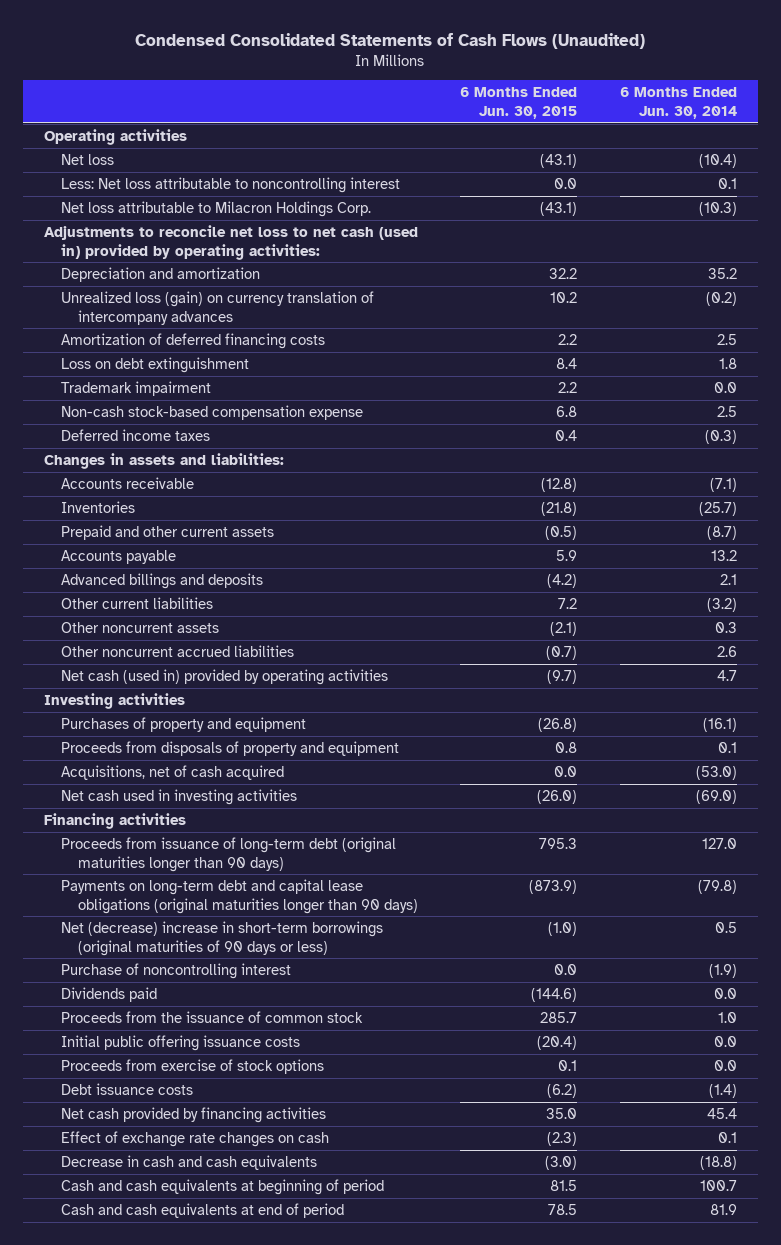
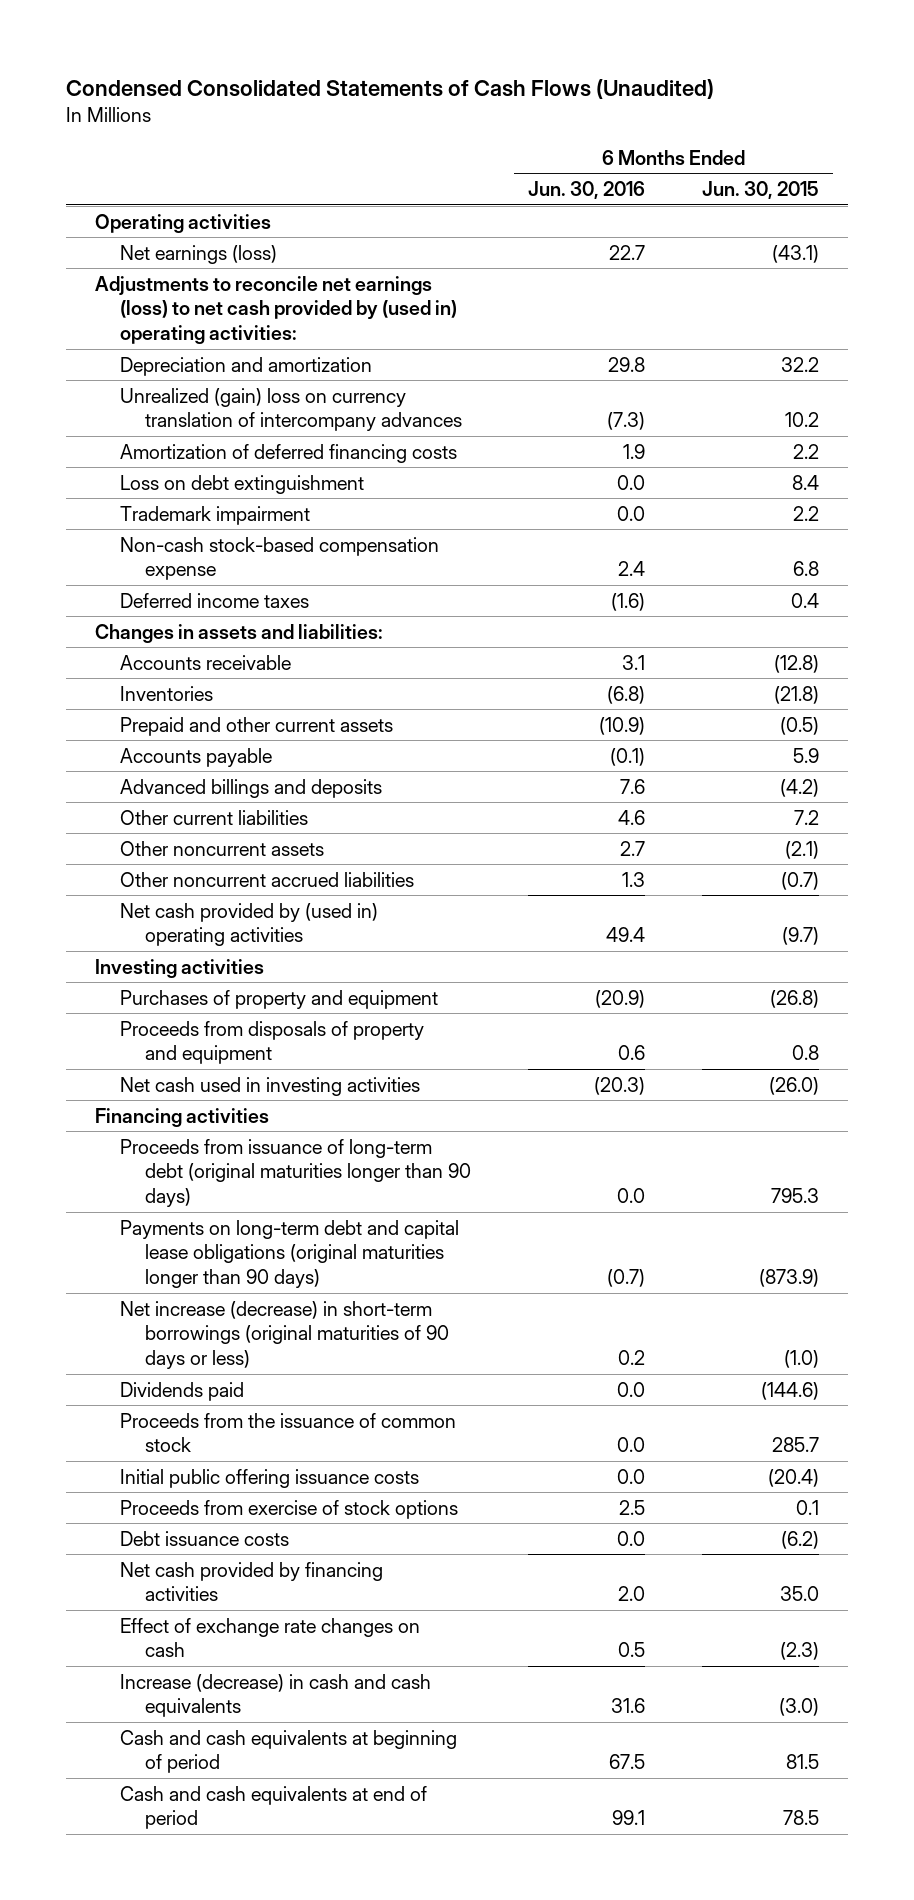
- | 6 Months Ended Jun. 30, 2015 | 6 Months Ended Jun. 30, 2014
+ | 6 Months Ended Jun. 30, 2016 | 6 Months Ended Jun. 30, 2015
- Net loss | (43.1) | (10.4)
- Less: Net loss attributable to noncontrolling interest | 0.0 | 0.1
- Net loss attributable to Milacron Holdings Corp. | (43.1) | (10.3)
- Adjustments to reconcile net loss to net cash (used in) provided by operating activities:
+ Net earnings (loss) | 22.7 | (43.1)
+ Adjustments to reconcile net earnings (loss) to net cash provided by (used in) operating activities:
- Unrealized loss (gain) on currency translation of intercompany advances | 10.2 | (0.2)
+ Unrealized (gain) loss on currency translation of intercompany advances | (7.3) | 10.2
- Net cash (used in) provided by operating activities | (9.7) | 4.7
+ Net cash provided by (used in) operating activities | 49.4 | (9.7)
- Acquisitions, net of cash acquired | 0.0 | (53.0)
- Net (decrease) increase in short-term borrowings (original maturities of 90 days or less) | (1.0) | 0.5
- Purchase of noncontrolling interest | 0.0 | (1.9)
+ Net increase (decrease) in short-term borrowings (original maturities of 90 days or less) | 0.2 | (1.0)
- Decrease in cash and cash equivalents | (3.0) | (18.8)
+ Increase (decrease) in cash and cash equivalents | 31.6 | (3.0)

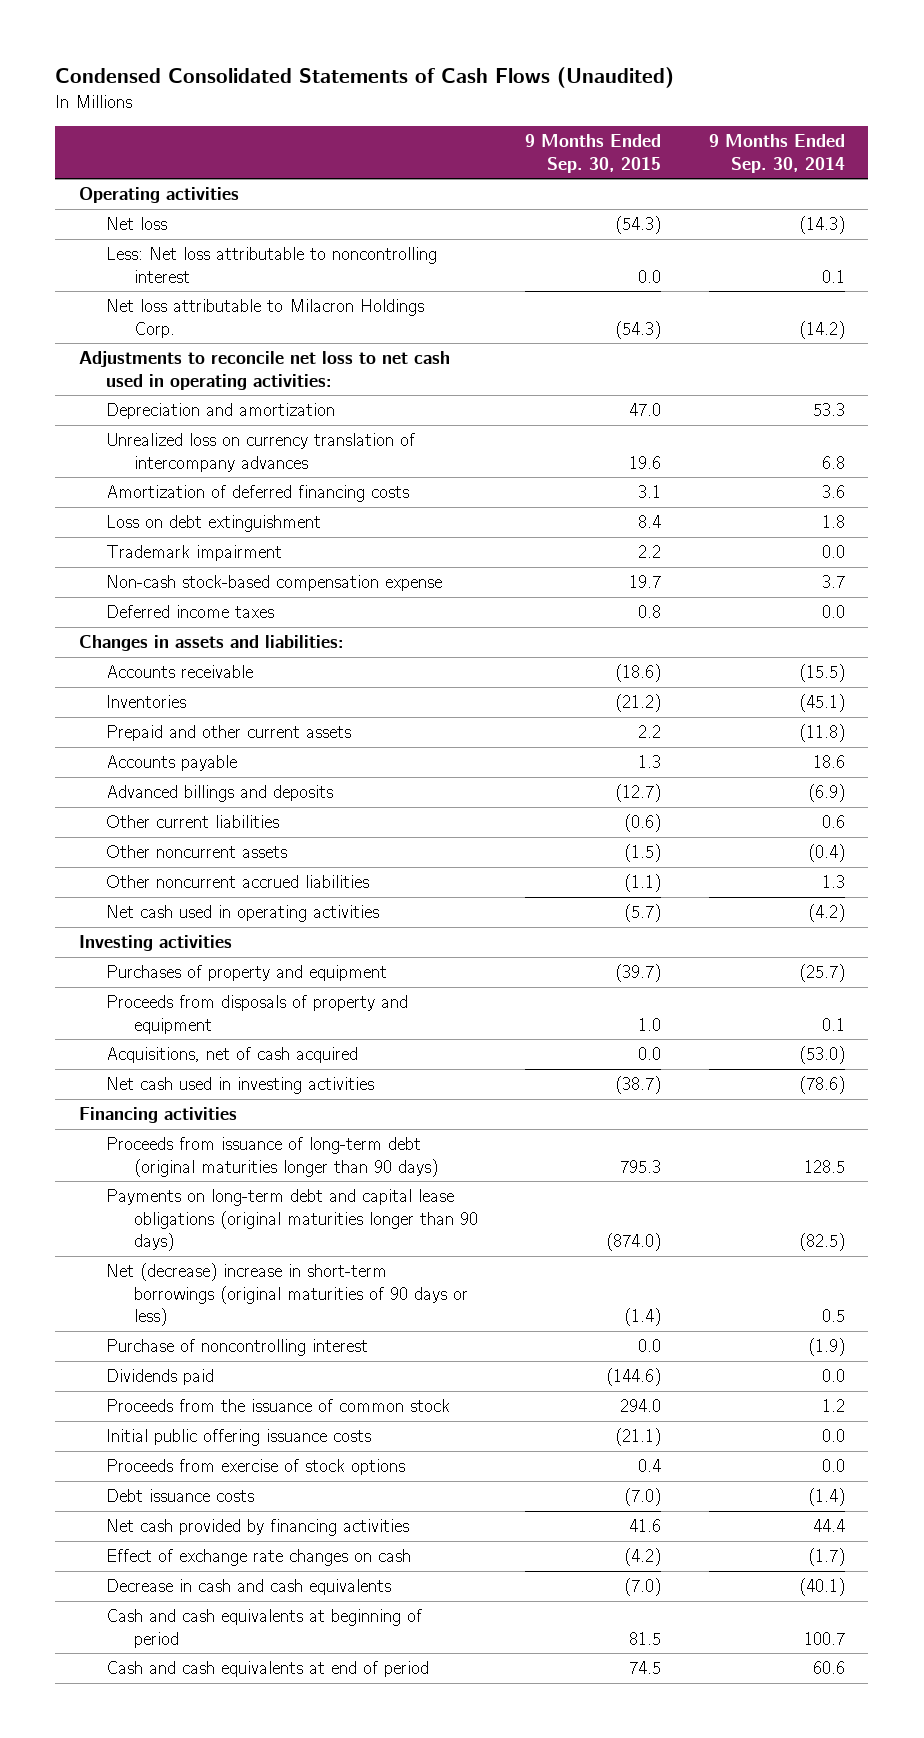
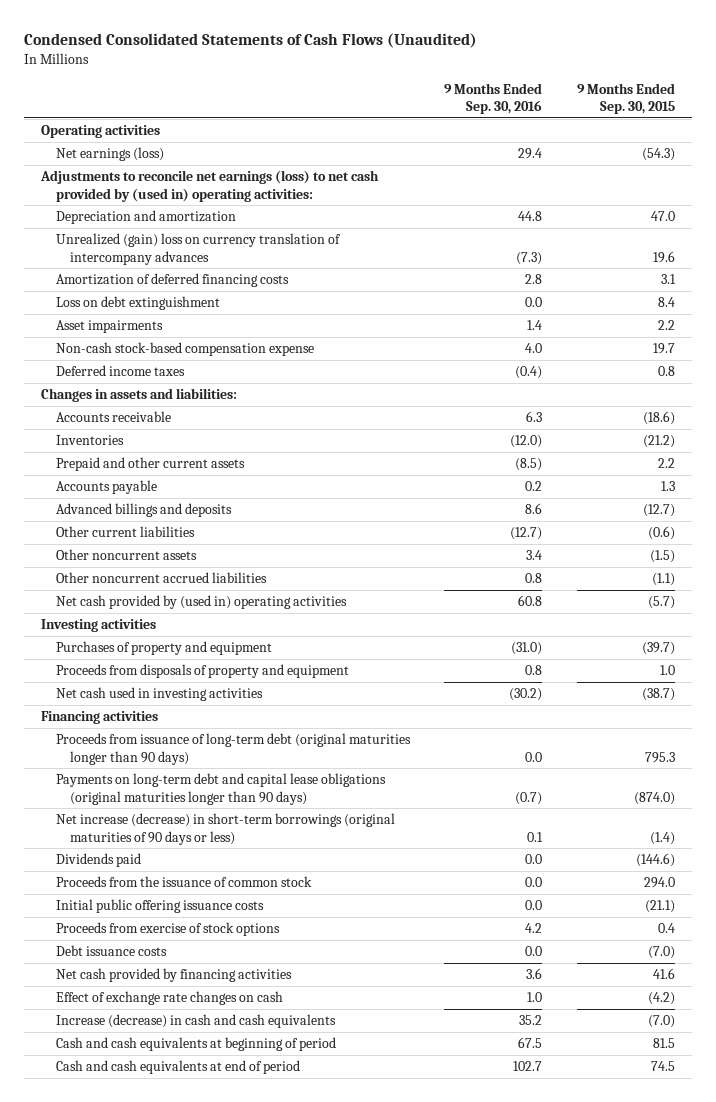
- | 9 Months Ended Sep. 30, 2015 | 9 Months Ended Sep. 30, 2014
+ | 9 Months Ended Sep. 30, 2016 | 9 Months Ended Sep. 30, 2015
- Net loss | (54.3) | (14.3)
- Less: Net loss attributable to noncontrolling interest | 0.0 | 0.1
- Net loss attributable to Milacron Holdings Corp. | (54.3) | (14.2)
- Adjustments to reconcile net loss to net cash used in operating activities:
+ Net earnings (loss) | 29.4 | (54.3)
+ Adjustments to reconcile net earnings (loss) to net cash provided by (used in) operating activities:
- Unrealized loss on currency translation of intercompany advances | 19.6 | 6.8
+ Unrealized (gain) loss on currency translation of intercompany advances | (7.3) | 19.6
- Trademark impairment | 2.2 | 0.0
+ Asset impairments | 1.4 | 2.2
- Net cash used in operating activities | (5.7) | (4.2)
+ Net cash provided by (used in) operating activities | 60.8 | (5.7)
- Acquisitions, net of cash acquired | 0.0 | (53.0)
- Net (decrease) increase in short-term borrowings (original maturities of 90 days or less) | (1.4) | 0.5
- Purchase of noncontrolling interest | 0.0 | (1.9)
+ Net increase (decrease) in short-term borrowings (original maturities of 90 days or less) | 0.1 | (1.4)
- Decrease in cash and cash equivalents | (7.0) | (40.1)
+ Increase (decrease) in cash and cash equivalents | 35.2 | (7.0)

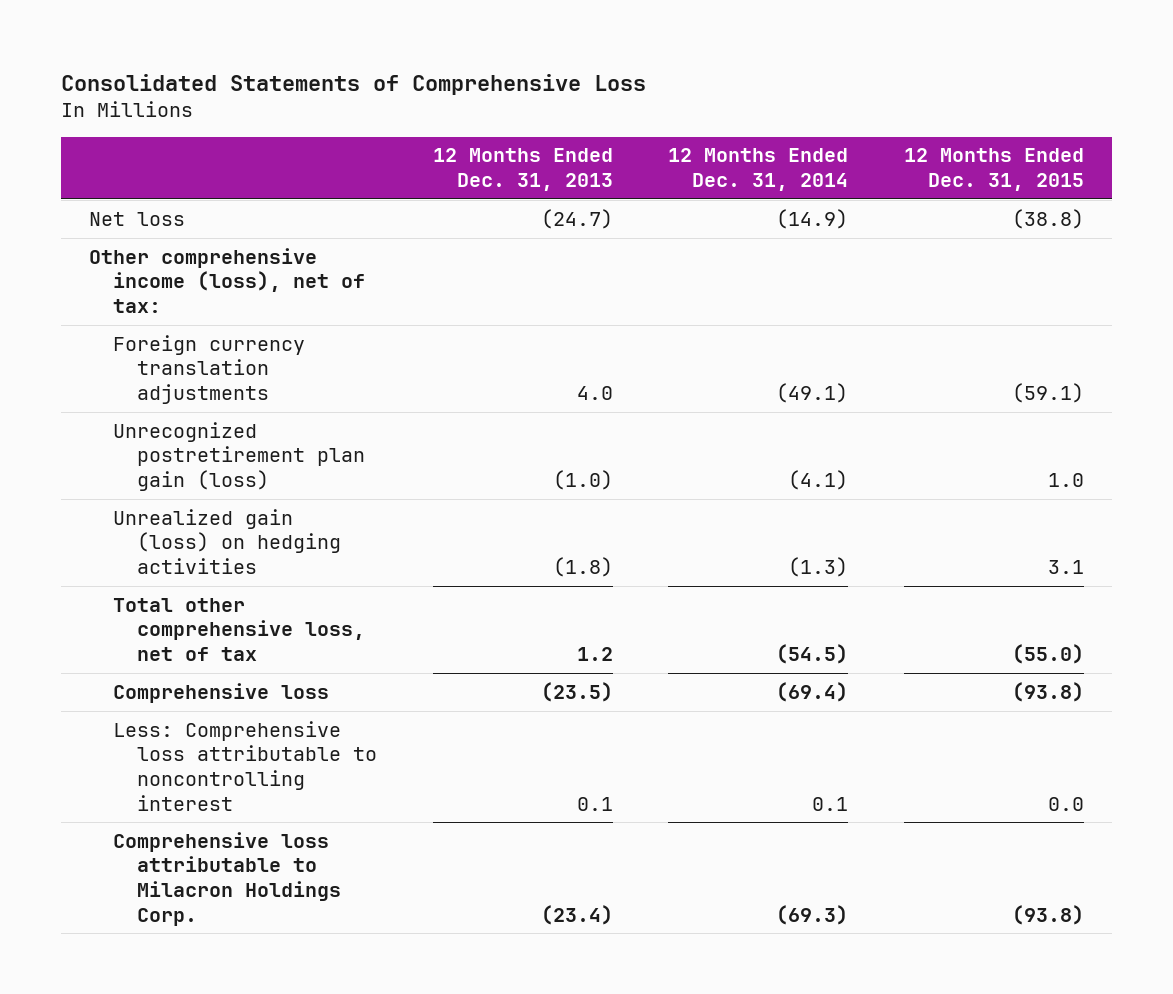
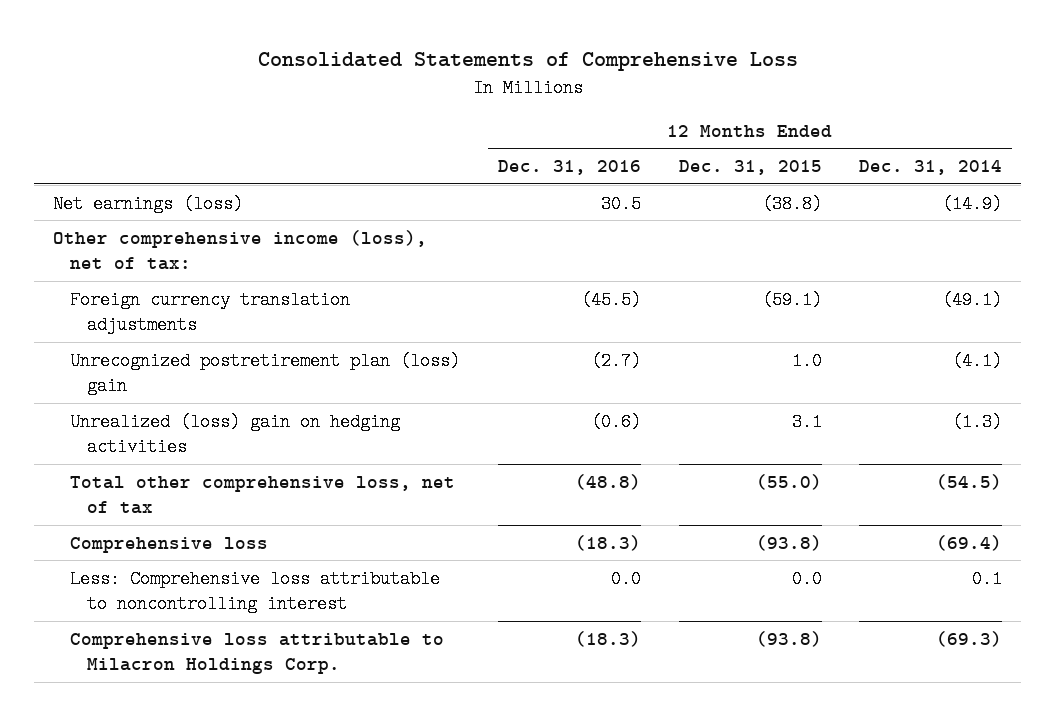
- | 12 Months Ended Dec. 31, 2013 | 12 Months Ended Dec. 31, 2014 | 12 Months Ended Dec. 31, 2015
+ | 12 Months Ended Dec. 31, 2016 | 12 Months Ended Dec. 31, 2015 | 12 Months Ended Dec. 31, 2014
- Net loss | (24.7) | (14.9) | (38.8)
+ Net earnings (loss) | 30.5 | (38.8) | (14.9)
- Unrecognized postretirement plan gain (loss) | (1.0) | (4.1) | 1.0
- Unrealized gain (loss) on hedging activities | (1.8) | (1.3) | 3.1
+ Unrecognized postretirement plan (loss) gain | (2.7) | 1.0 | (4.1)
+ Unrealized (loss) gain on hedging activities | (0.6) | 3.1 | (1.3)

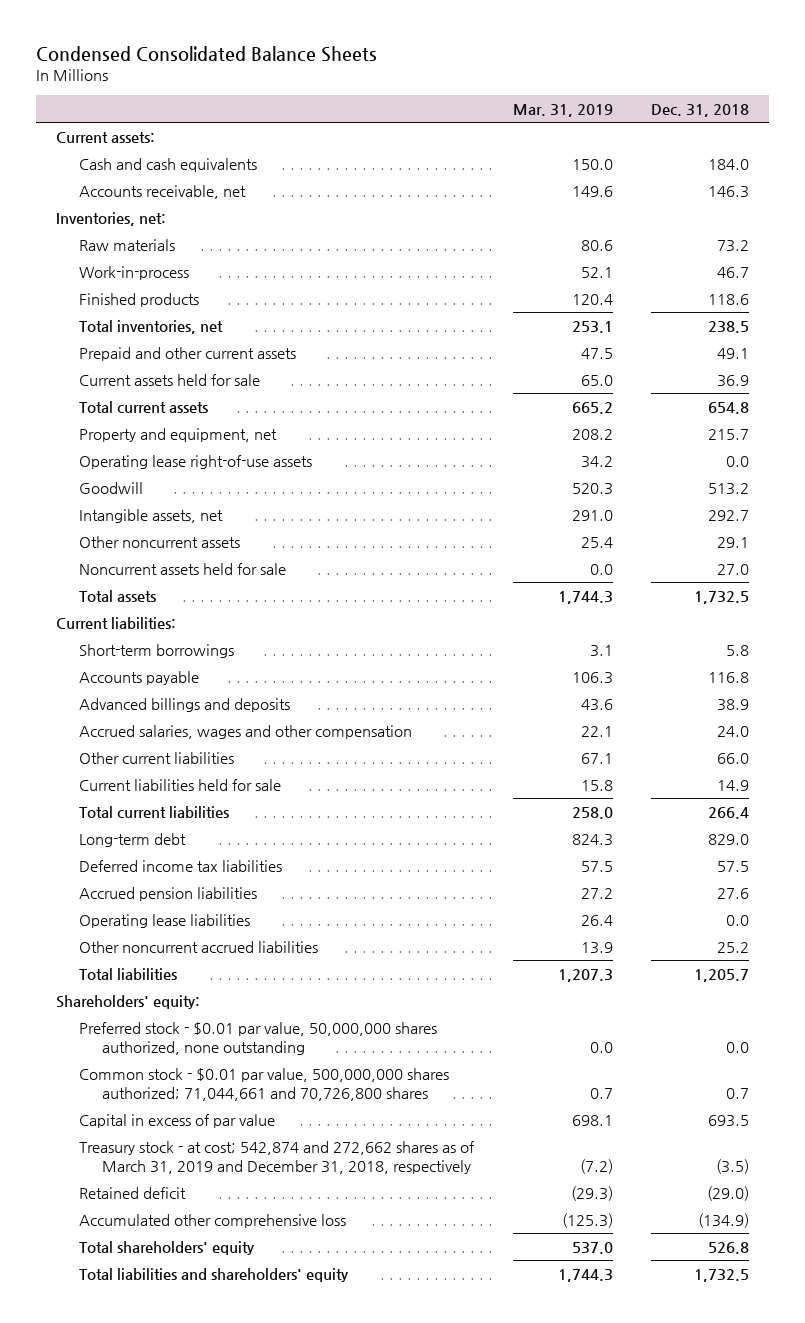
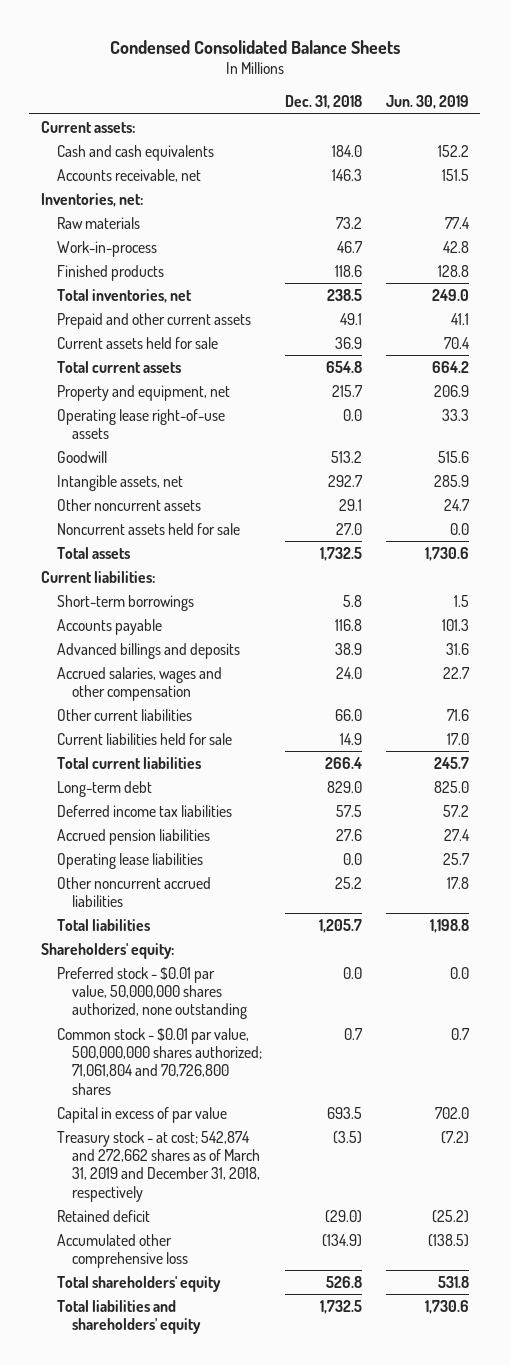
- | Mar. 31, 2019 | Dec. 31, 2018
+ | Dec. 31, 2018 | Jun. 30, 2019
- Common stock - $0.01 par value, 500,000,000 shares authorized; 71,044,661 and 70,726,800 shares | 0.7 | 0.7
+ Common stock - $0.01 par value, 500,000,000 shares authorized; 71,061,804 and 70,726,800 shares | 0.7 | 0.7

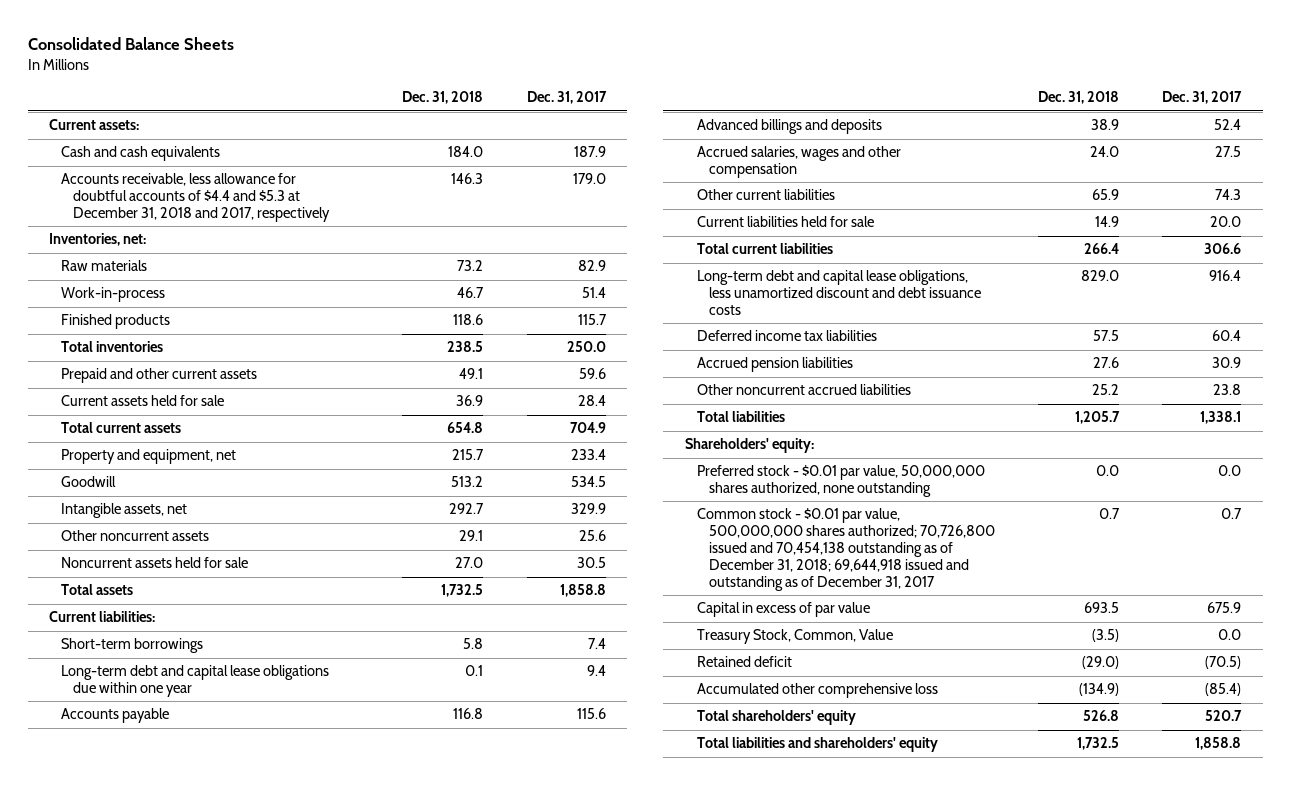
- Condensed Consolidated Balance Sheets
+ Consolidated Balance Sheets
- | Dec. 31, 2018 | Jun. 30, 2019
+ | Dec. 31, 2018 | Dec. 31, 2017
- Accounts receivable, net | 146.3 | 151.5
+ Accounts receivable, less allowance for doubtful accounts of $4.4 and $5.3 at December 31, 2018 and 2017, respectively | 146.3 | 179.0
- Total inventories, net | 238.5 | 249.0
+ Total inventories | 238.5 | 250.0
- Operating lease right-of-use assets | 0.0 | 33.3
+ Long-term debt and capital lease obligations due within one year | 0.1 | 9.4
- Other current liabilities | 66.0 | 71.6
+ Other current liabilities | 65.9 | 74.3
- Long-term debt | 829.0 | 825.0
+ Long-term debt and capital lease obligations, less unamortized discount and debt issuance costs | 829.0 | 916.4
- Operating lease liabilities | 0.0 | 25.7
- Common stock - $0.01 par value, 500,000,000 shares authorized; 71,061,804 and 70,726,800 shares | 0.7 | 0.7
+ Common stock - $0.01 par value, 500,000,000 shares authorized; 70,726,800 issued and 70,454,138 outstanding as of December 31, 2018; 69,644,918 issued and outstanding as of December 31, 2017 | 0.7 | 0.7
- Treasury stock - at cost; 542,874 and 272,662 shares as of March 31, 2019 and December 31, 2018, respectively | (3.5) | (7.2)
+ Treasury Stock, Common, Value | (3.5) | 0.0

